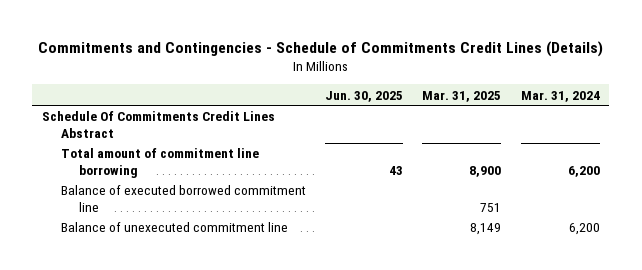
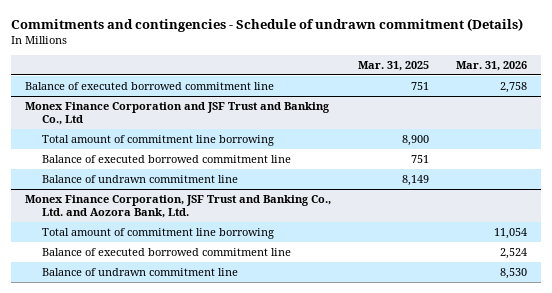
- Commitments and Contingencies - Schedule of Commitments Credit Lines (Details)
+ Commitments and contingencies - Schedule of undrawn commitment (Details)
- | Jun. 30, 2025 | Mar. 31, 2025 | Mar. 31, 2024
+ | Mar. 31, 2025 | Mar. 31, 2026
- Schedule Of Commitments Credit Lines Abstract
- Total amount of commitment line borrowing | 43 | 8,900 | 6,200
- Balance of unexecuted commitment line | | 8,149 | 6,200
+ Monex Finance Corporation and JSF Trust and Banking Co., Ltd
+ Total amount of commitment line borrowing | 8,900 |
+ Balance of executed borrowed commitment line | 751 |
+ Balance of undrawn commitment line | 8,149 |
+ Monex Finance Corporation, JSF Trust and Banking Co., Ltd. and Aozora Bank, Ltd.
+ Total amount of commitment line borrowing | | 11,054
+ Balance of executed borrowed commitment line | | 2,524
+ Balance of undrawn commitment line | | 8,530

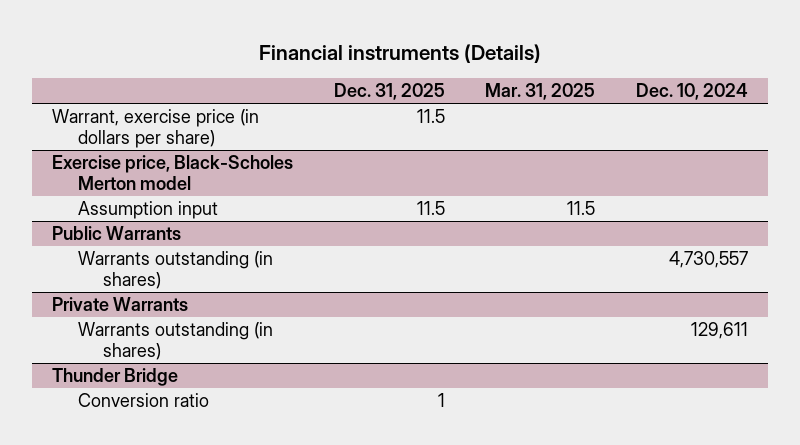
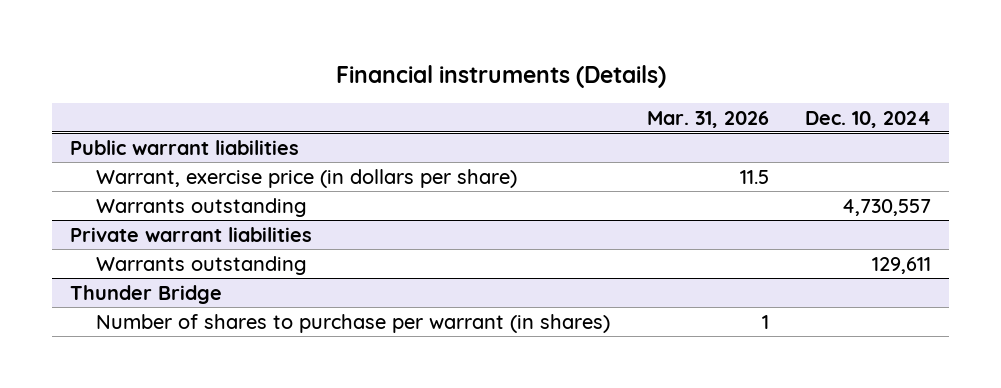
- | Dec. 31, 2025 | Mar. 31, 2025 | Dec. 10, 2024
+ | Mar. 31, 2026 | Dec. 10, 2024
- Warrant, exercise price (in dollars per share) | 11.5 | |
- Exercise price, Black-Scholes Merton model
- Assumption input | 11.5 | 11.5 |
- Public Warrants
- Warrants outstanding (in shares) | | | 4,730,557
- Private Warrants
- Warrants outstanding (in shares) | | | 129,611
+ Public warrant liabilities
+ Warrant, exercise price (in dollars per share) | 11.5 |
+ Warrants outstanding | | 4,730,557
+ Private warrant liabilities
+ Warrants outstanding | | 129,611
@ Thunder Bridge
- Conversion ratio | 1 | |
+ Number of shares to purchase per warrant (in shares) | 1 |

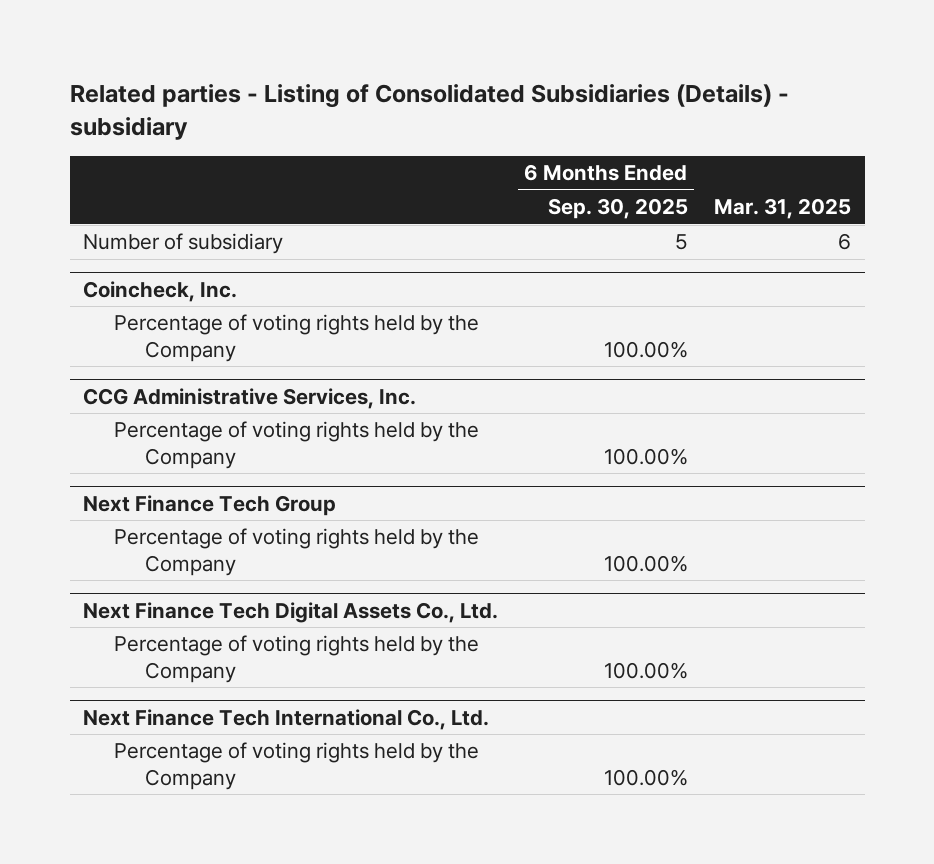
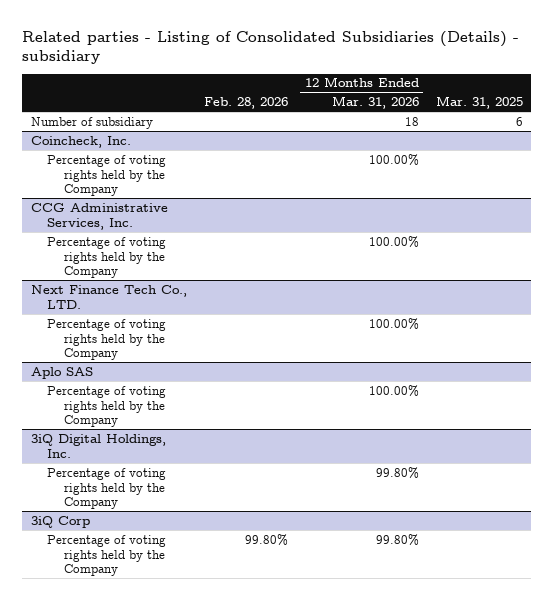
- | 6 Months Ended Sep. 30, 2025 | Mar. 31, 2025
+ | Feb. 28, 2026 | 12 Months Ended Mar. 31, 2026 | Mar. 31, 2025
- Next Finance Tech Group
+ Next Finance Tech Co., LTD.
- Next Finance Tech Digital Assets Co., Ltd.
- Percentage of voting rights held by the Company | 100.00% |
- Next Finance Tech International Co., Ltd.
- Percentage of voting rights held by the Company | 100.00% |
+ Aplo SAS
+ Percentage of voting rights held by the Company | | 100.00% |
+ 3iQ Digital Holdings, Inc.
+ Percentage of voting rights held by the Company | | 99.80% |
+ 3iQ Corp
+ Percentage of voting rights held by the Company | 99.80% | 99.80% |

